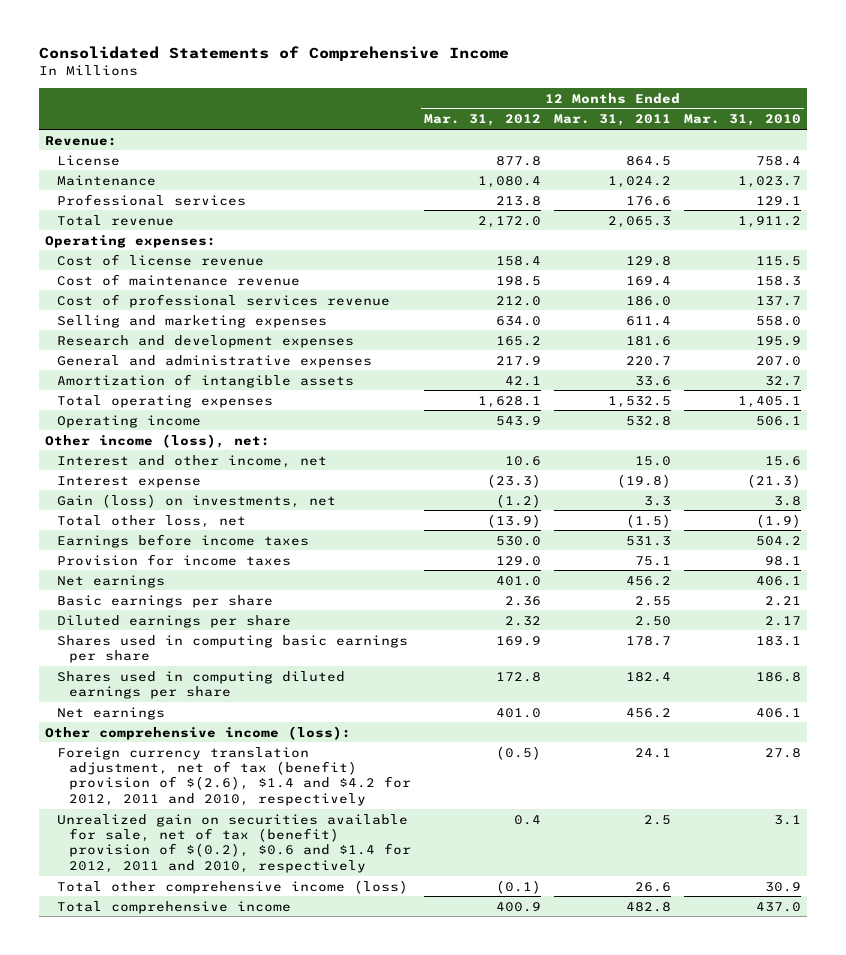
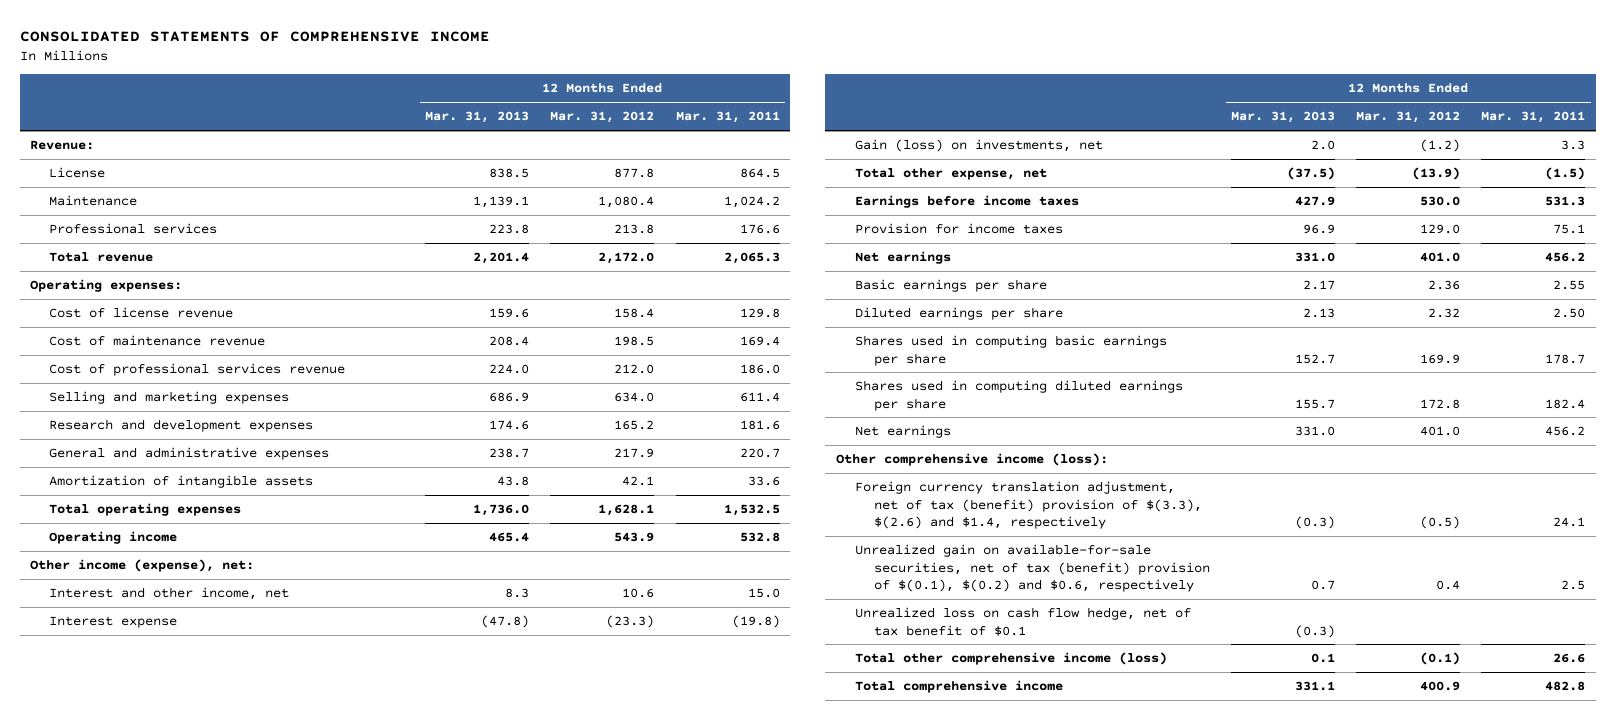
- Consolidated Statements of Comprehensive Income
+ CONSOLIDATED STATEMENTS OF COMPREHENSIVE INCOME
- | 12 Months Ended Mar. 31, 2012 | 12 Months Ended Mar. 31, 2011 | 12 Months Ended Mar. 31, 2010
+ | 12 Months Ended Mar. 31, 2013 | 12 Months Ended Mar. 31, 2012 | 12 Months Ended Mar. 31, 2011
- Other income (loss), net:
+ Other income (expense), net:
- Total other loss, net | (13.9) | (1.5) | (1.9)
+ Total other expense, net | (37.5) | (13.9) | (1.5)
- Foreign currency translation adjustment, net of tax (benefit) provision of $(2.6), $1.4 and $4.2 for 2012, 2011 and 2010, respectively | (0.5) | 24.1 | 27.8
- Unrealized gain on securities available for sale, net of tax (benefit) provision of $(0.2), $0.6 and $1.4 for 2012, 2011 and 2010, respectively | 0.4 | 2.5 | 3.1
+ Foreign currency translation adjustment, net of tax (benefit) provision of $(3.3), $(2.6) and $1.4, respectively | (0.3) | (0.5) | 24.1
+ Unrealized gain on available-for-sale securities, net of tax (benefit) provision of $(0.1), $(0.2) and $0.6, respectively | 0.7 | 0.4 | 2.5
+ Unrealized loss on cash flow hedge, net of tax benefit of $0.1 | (0.3) | |

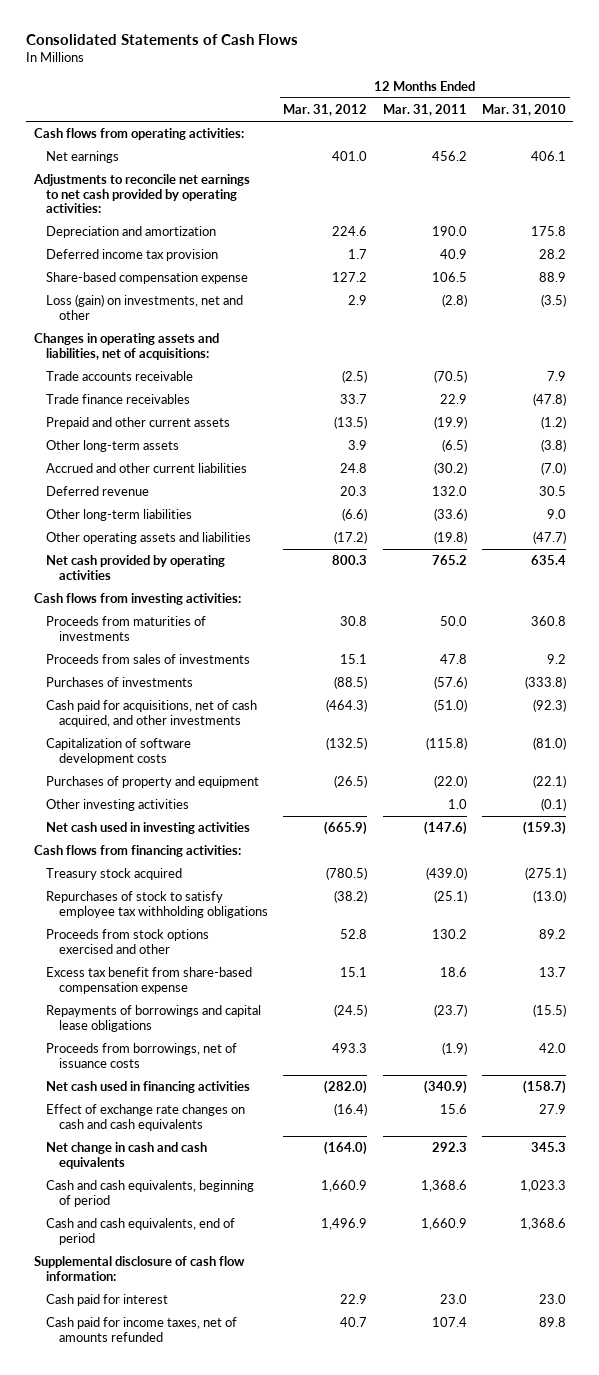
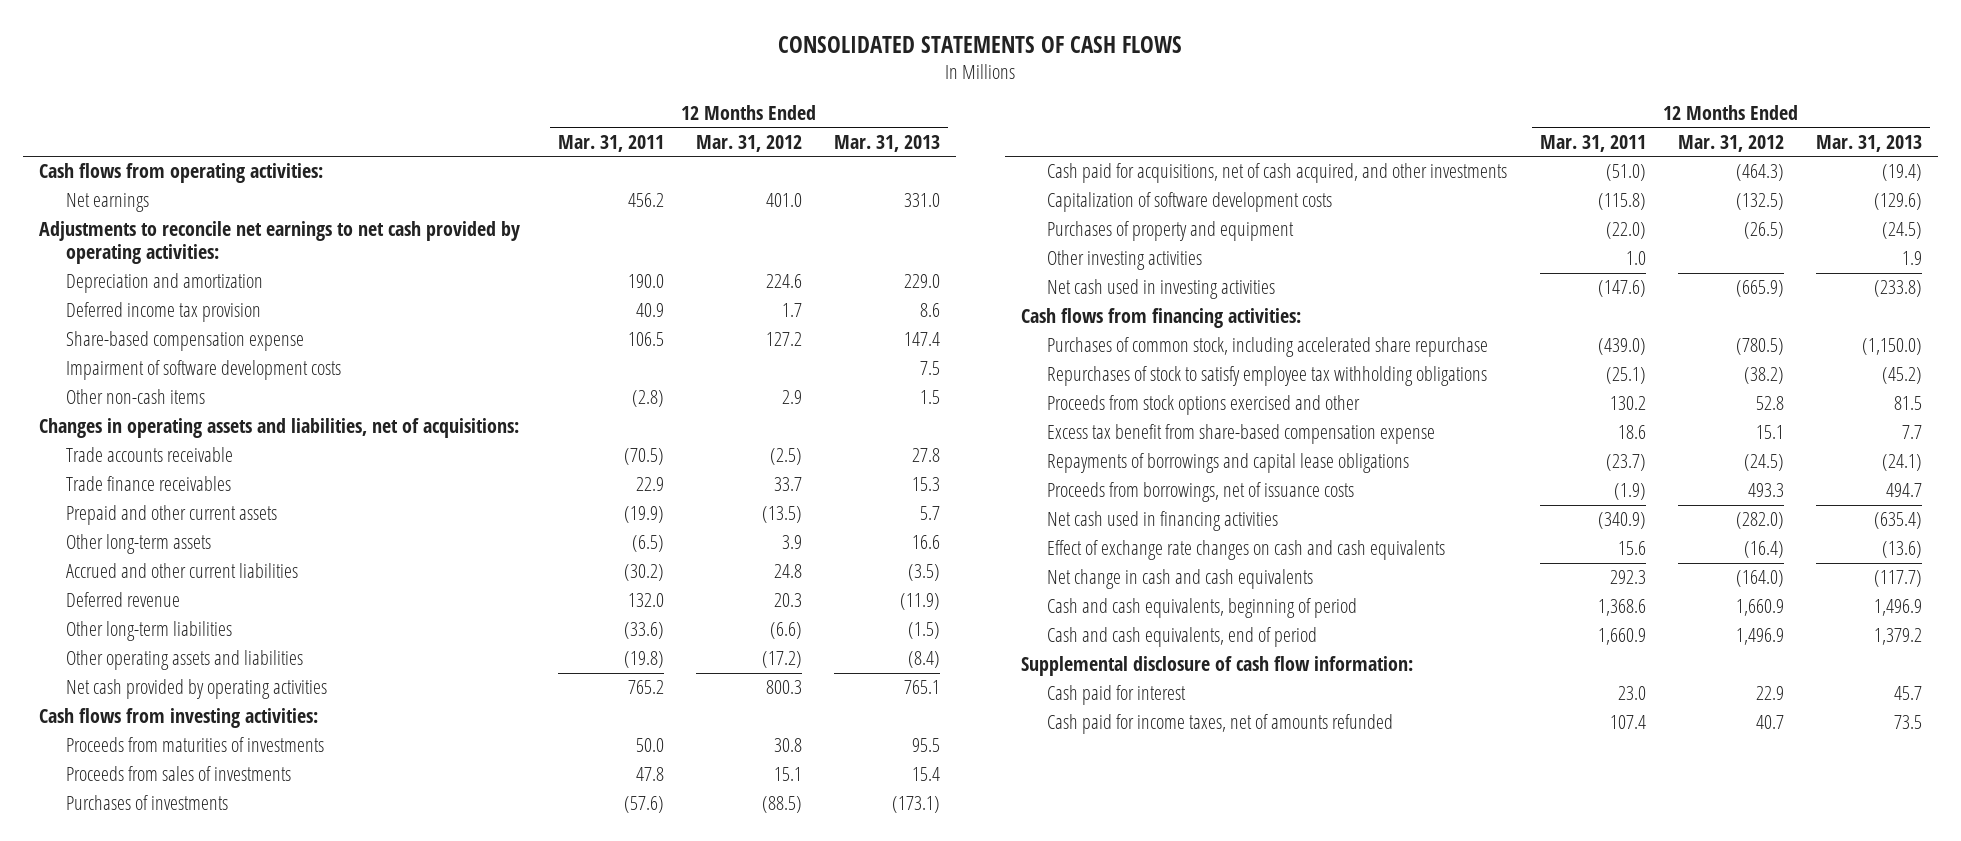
- Consolidated Statements of Cash Flows
+ CONSOLIDATED STATEMENTS OF CASH FLOWS
- | 12 Months Ended Mar. 31, 2012 | 12 Months Ended Mar. 31, 2011 | 12 Months Ended Mar. 31, 2010
+ | 12 Months Ended Mar. 31, 2011 | 12 Months Ended Mar. 31, 2012 | 12 Months Ended Mar. 31, 2013
- Loss (gain) on investments, net and other | 2.9 | (2.8) | (3.5)
+ Impairment of software development costs | | | 7.5
+ Other non-cash items | (2.8) | 2.9 | 1.5
- Treasury stock acquired | (780.5) | (439.0) | (275.1)
+ Purchases of common stock, including accelerated share repurchase | (439.0) | (780.5) | (1,150.0)

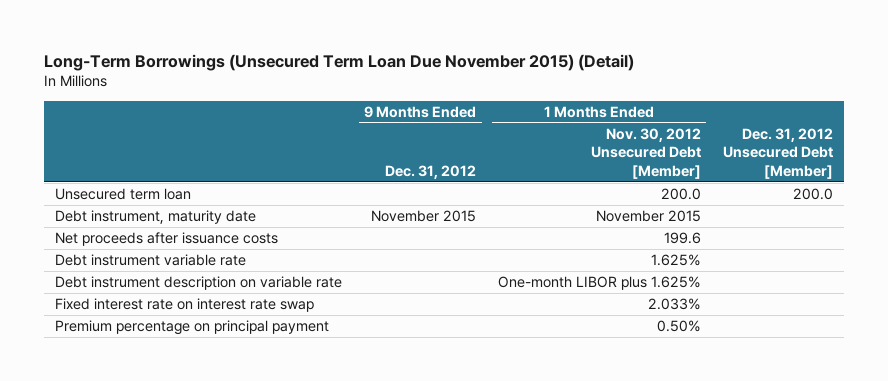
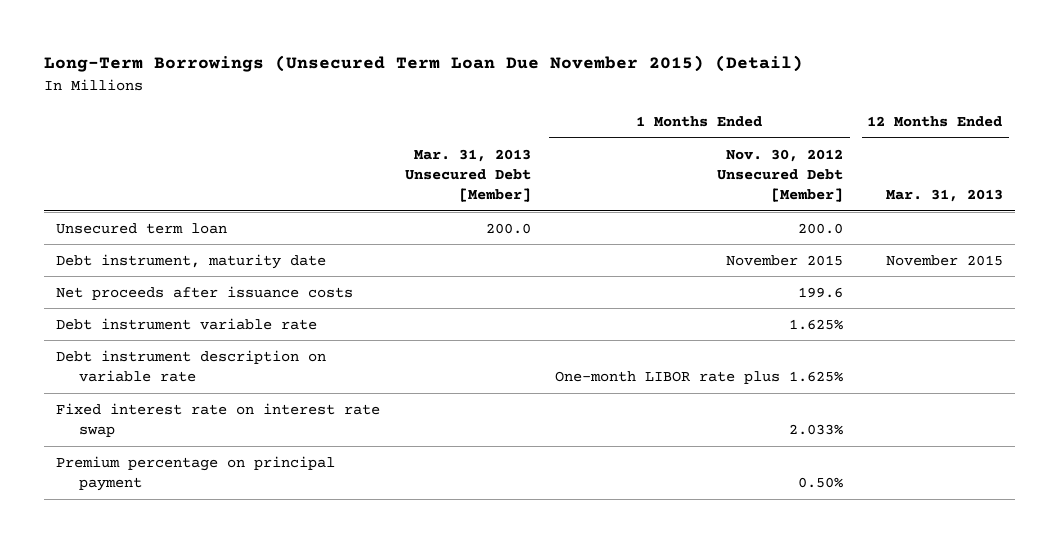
- | 9 Months Ended Dec. 31, 2012 | 1 Months Ended Nov. 30, 2012 Unsecured Debt [Member] | Dec. 31, 2012 Unsecured Debt [Member]
+ | Mar. 31, 2013 Unsecured Debt [Member] | 1 Months Ended Nov. 30, 2012 Unsecured Debt [Member] | 12 Months Ended Mar. 31, 2013
- Debt instrument description on variable rate | | One-month LIBOR plus 1.625% |
+ Debt instrument description on variable rate | | One-month LIBOR rate plus 1.625% |

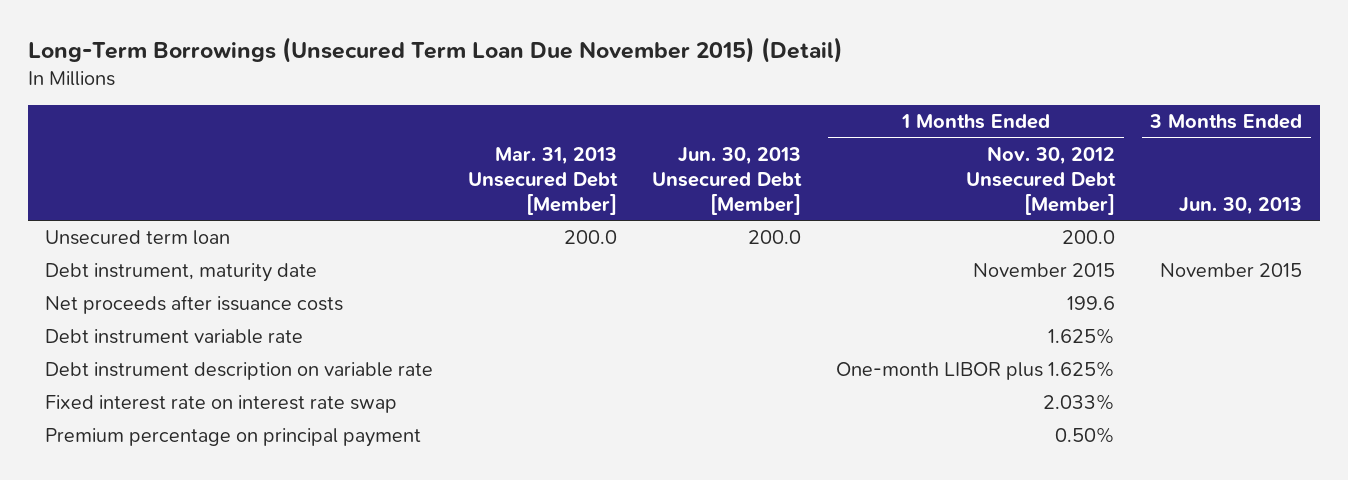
- | Mar. 31, 2013 Unsecured Debt [Member] | 1 Months Ended Nov. 30, 2012 Unsecured Debt [Member] | 12 Months Ended Mar. 31, 2013
+ | Mar. 31, 2013 Unsecured Debt [Member] | Jun. 30, 2013 Unsecured Debt [Member] | 1 Months Ended Nov. 30, 2012 Unsecured Debt [Member] | 3 Months Ended Jun. 30, 2013
- Debt instrument description on variable rate | | One-month LIBOR rate plus 1.625% |
+ Debt instrument description on variable rate | | | One-month LIBOR plus 1.625% |

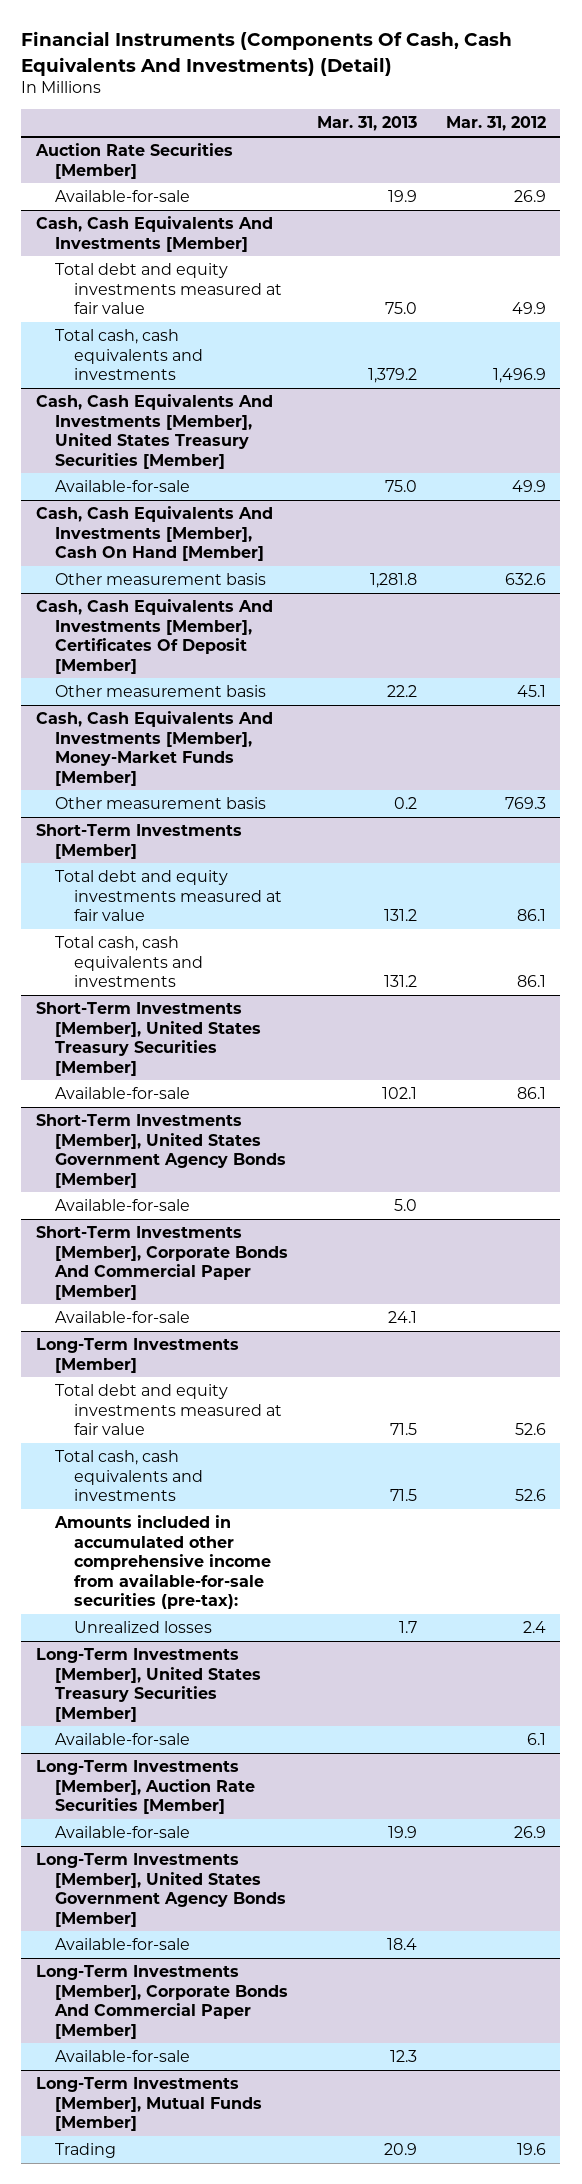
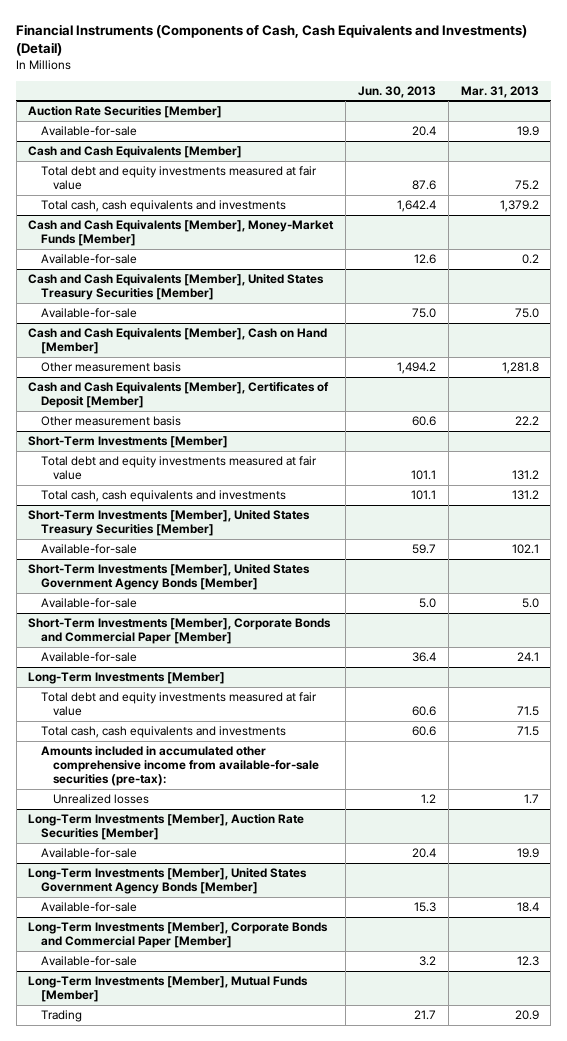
- Financial Instruments (Components Of Cash, Cash Equivalents And Investments) (Detail)
+ Financial Instruments (Components of Cash, Cash Equivalents and Investments) (Detail)
- | Mar. 31, 2013 | Mar. 31, 2012
+ | Jun. 30, 2013 | Mar. 31, 2013
- Cash, Cash Equivalents And Investments [Member]
- Total debt and equity investments measured at fair value | 75.0 | 49.9
+ Cash and Cash Equivalents [Member]
+ Total debt and equity investments measured at fair value | 87.6 | 75.2
- Cash, Cash Equivalents And Investments [Member], United States Treasury Securities [Member]
+ Cash and Cash Equivalents [Member], Money-Market Funds [Member]
+ Available-for-sale | 12.6 | 0.2
+ Cash and Cash Equivalents [Member], United States Treasury Securities [Member]
- Cash, Cash Equivalents And Investments [Member], Cash On Hand [Member]
+ Cash and Cash Equivalents [Member], Cash on Hand [Member]
- Cash, Cash Equivalents And Investments [Member], Certificates Of Deposit [Member]
+ Cash and Cash Equivalents [Member], Certificates of Deposit [Member]
- Cash, Cash Equivalents And Investments [Member], Money-Market Funds [Member]
- Other measurement basis | 0.2 | 769.3
- Short-Term Investments [Member], Corporate Bonds And Commercial Paper [Member]
+ Short-Term Investments [Member], Corporate Bonds and Commercial Paper [Member]
- Long-Term Investments [Member], United States Treasury Securities [Member]
- Available-for-sale | | 6.1
- Long-Term Investments [Member], Corporate Bonds And Commercial Paper [Member]
+ Long-Term Investments [Member], Corporate Bonds and Commercial Paper [Member]

